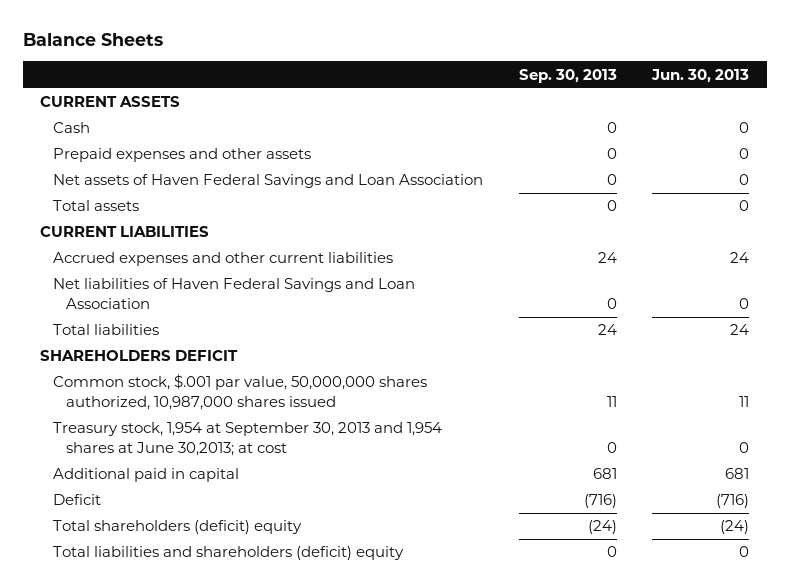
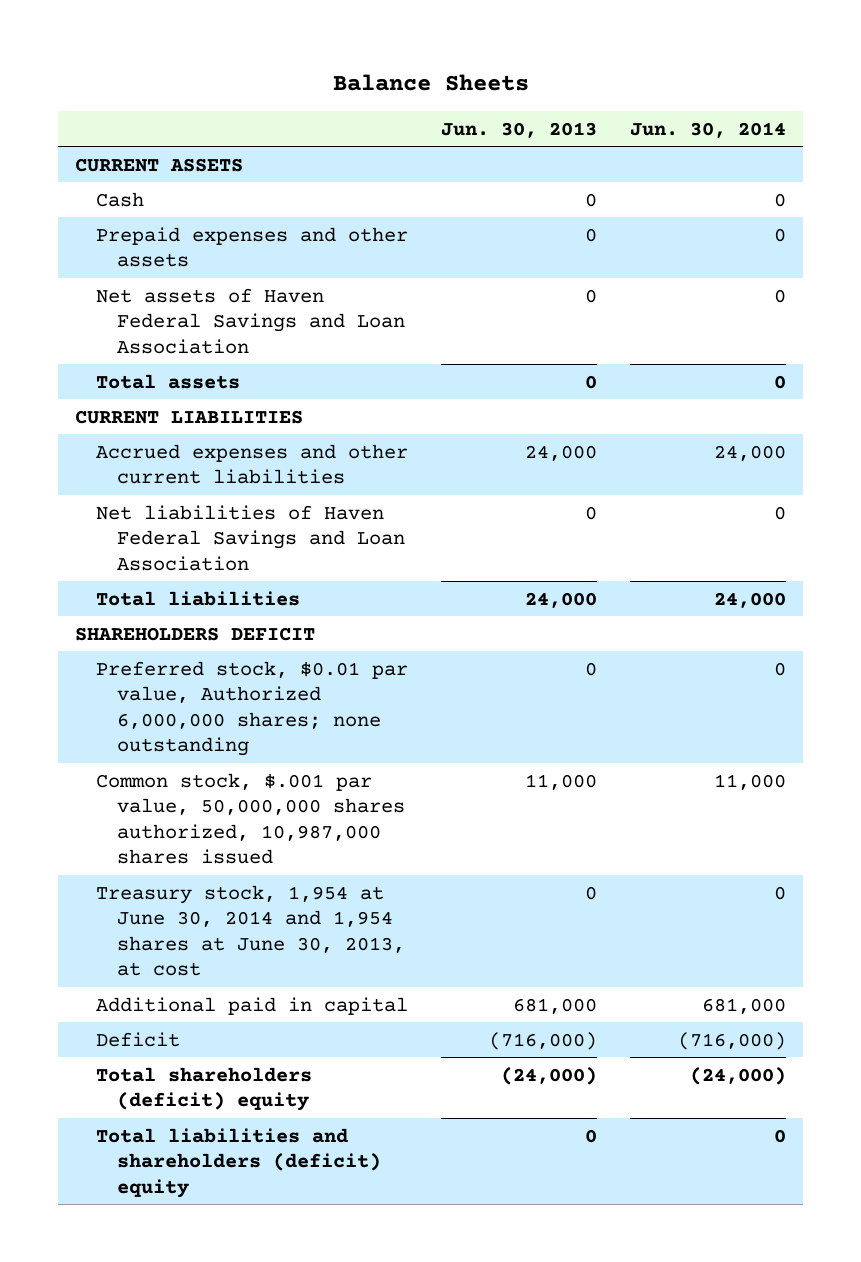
- | Sep. 30, 2013 | Jun. 30, 2013
+ | Jun. 30, 2013 | Jun. 30, 2014
- Accrued expenses and other current liabilities | 24 | 24
+ Accrued expenses and other current liabilities | 24,000 | 24,000
- Total liabilities | 24 | 24
+ Total liabilities | 24,000 | 24,000
- Common stock, $.001 par value, 50,000,000 shares authorized, 10,987,000 shares issued | 11 | 11
- Treasury stock, 1,954 at September 30, 2013 and 1,954 shares at June 30,2013; at cost | 0 | 0
- Additional paid in capital | 681 | 681
- Deficit | (716) | (716)
- Total shareholders (deficit) equity | (24) | (24)
+ Preferred stock, $0.01 par value, Authorized 6,000,000 shares; none outstanding | 0 | 0
+ Common stock, $.001 par value, 50,000,000 shares authorized, 10,987,000 shares issued | 11,000 | 11,000
+ Treasury stock, 1,954 at June 30, 2014 and 1,954 shares at June 30, 2013, at cost | 0 | 0
+ Additional paid in capital | 681,000 | 681,000
+ Deficit | (716,000) | (716,000)
+ Total shareholders (deficit) equity | (24,000) | (24,000)

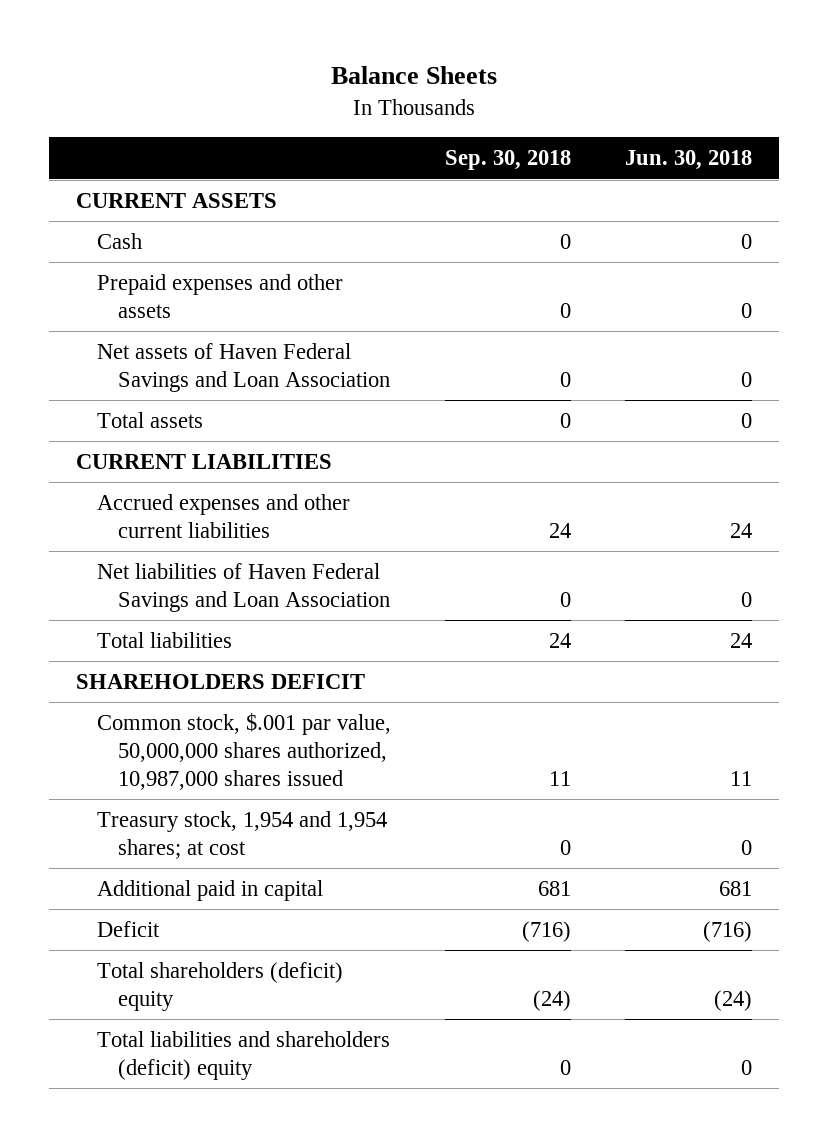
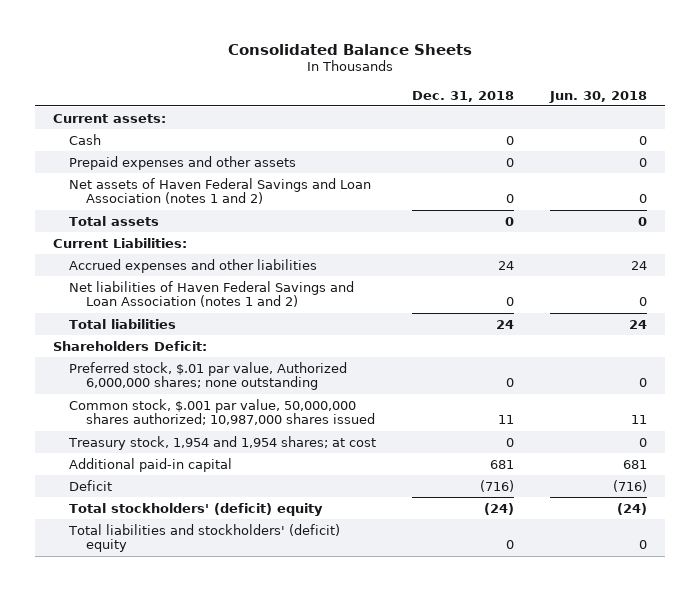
- Balance Sheets
+ Consolidated Balance Sheets
- | Sep. 30, 2018 | Jun. 30, 2018
+ | Dec. 31, 2018 | Jun. 30, 2018
- CURRENT ASSETS
+ Current assets:
- Net assets of Haven Federal Savings and Loan Association | 0 | 0
+ Net assets of Haven Federal Savings and Loan Association (notes 1 and 2) | 0 | 0
- CURRENT LIABILITIES
- Accrued expenses and other current liabilities | 24 | 24
- Net liabilities of Haven Federal Savings and Loan Association | 0 | 0
+ Current Liabilities:
+ Accrued expenses and other liabilities | 24 | 24
+ Net liabilities of Haven Federal Savings and Loan Association (notes 1 and 2) | 0 | 0
- SHAREHOLDERS DEFICIT
- Common stock, $.001 par value, 50,000,000 shares authorized, 10,987,000 shares issued | 11 | 11
+ Shareholders Deficit:
+ Preferred stock, $.01 par value, Authorized 6,000,000 shares; none outstanding | 0 | 0
+ Common stock, $.001 par value, 50,000,000 shares authorized; 10,987,000 shares issued | 11 | 11
- Additional paid in capital | 681 | 681
+ Additional paid-in capital | 681 | 681
- Total shareholders (deficit) equity | (24) | (24)
- Total liabilities and shareholders (deficit) equity | 0 | 0
+ Total stockholders' (deficit) equity | (24) | (24)
+ Total liabilities and stockholders' (deficit) equity | 0 | 0

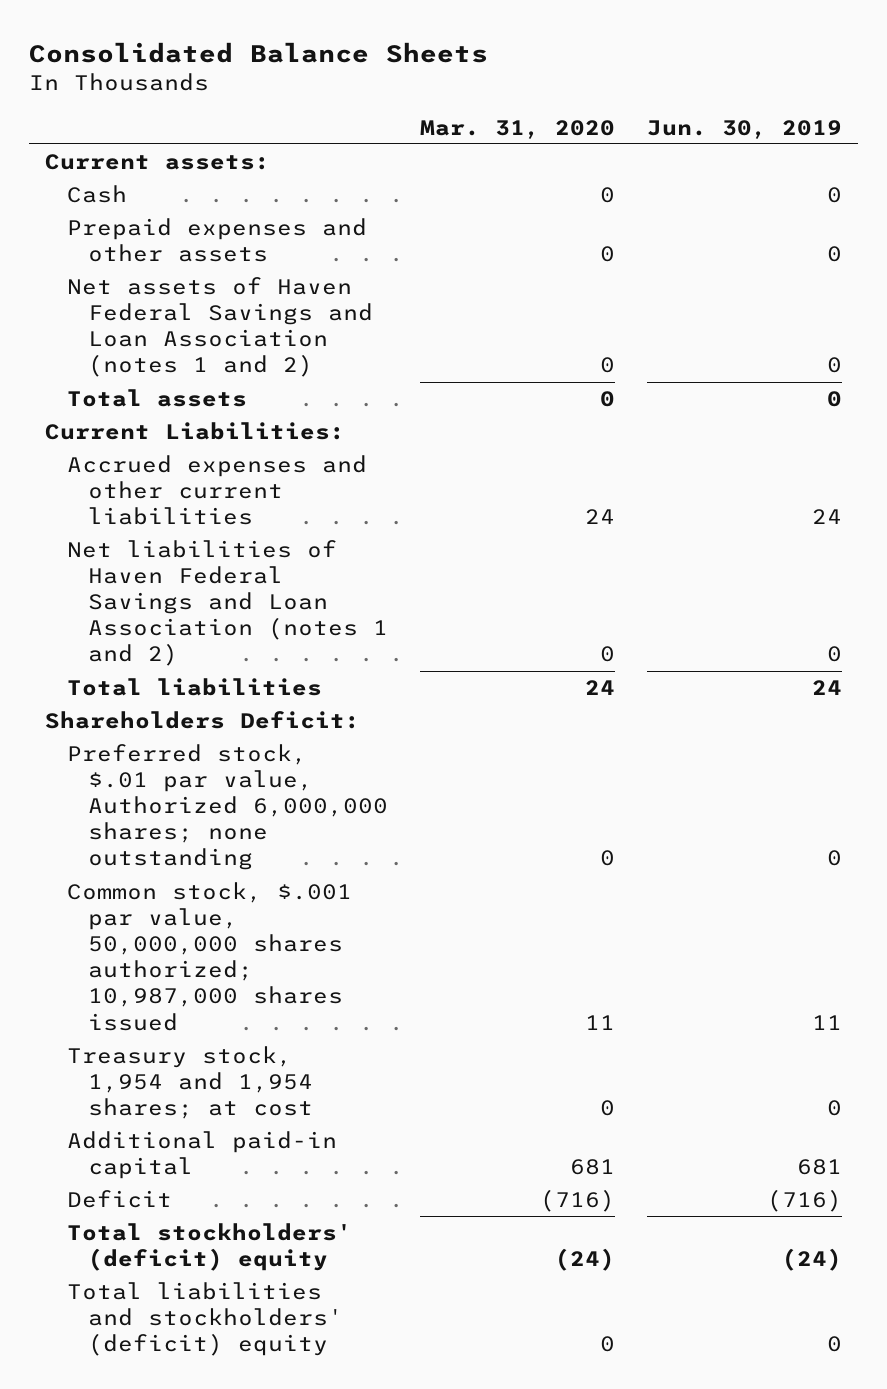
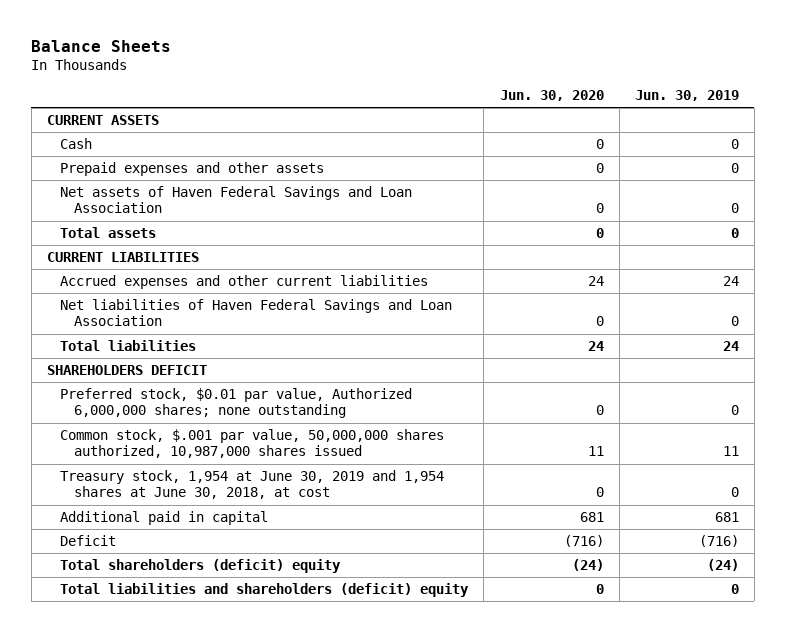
- Consolidated Balance Sheets
+ Balance Sheets
- | Mar. 31, 2020 | Jun. 30, 2019
+ | Jun. 30, 2020 | Jun. 30, 2019
- Current assets:
+ CURRENT ASSETS
- Net assets of Haven Federal Savings and Loan Association (notes 1 and 2) | 0 | 0
+ Net assets of Haven Federal Savings and Loan Association | 0 | 0
- Current Liabilities:
+ CURRENT LIABILITIES
- Net liabilities of Haven Federal Savings and Loan Association (notes 1 and 2) | 0 | 0
+ Net liabilities of Haven Federal Savings and Loan Association | 0 | 0
- Shareholders Deficit:
- Preferred stock, $.01 par value, Authorized 6,000,000 shares; none outstanding | 0 | 0
- Common stock, $.001 par value, 50,000,000 shares authorized; 10,987,000 shares issued | 11 | 11
- Treasury stock, 1,954 and 1,954 shares; at cost | 0 | 0
- Additional paid-in capital | 681 | 681
+ SHAREHOLDERS DEFICIT
+ Preferred stock, $0.01 par value, Authorized 6,000,000 shares; none outstanding | 0 | 0
+ Common stock, $.001 par value, 50,000,000 shares authorized, 10,987,000 shares issued | 11 | 11
+ Treasury stock, 1,954 at June 30, 2019 and 1,954 shares at June 30, 2018, at cost | 0 | 0
+ Additional paid in capital | 681 | 681
- Total stockholders' (deficit) equity | (24) | (24)
- Total liabilities and stockholders' (deficit) equity | 0 | 0
+ Total shareholders (deficit) equity | (24) | (24)
+ Total liabilities and shareholders (deficit) equity | 0 | 0

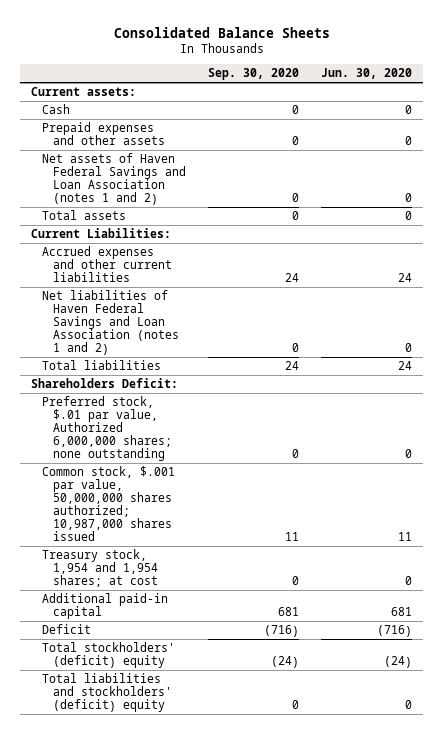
- Balance Sheets
+ Consolidated Balance Sheets
- | Jun. 30, 2020 | Jun. 30, 2019
+ | Sep. 30, 2020 | Jun. 30, 2020
- CURRENT ASSETS
+ Current assets:
- Net assets of Haven Federal Savings and Loan Association | 0 | 0
+ Net assets of Haven Federal Savings and Loan Association (notes 1 and 2) | 0 | 0
- CURRENT LIABILITIES
+ Current Liabilities:
- Net liabilities of Haven Federal Savings and Loan Association | 0 | 0
+ Net liabilities of Haven Federal Savings and Loan Association (notes 1 and 2) | 0 | 0
- SHAREHOLDERS DEFICIT
- Preferred stock, $0.01 par value, Authorized 6,000,000 shares; none outstanding | 0 | 0
- Common stock, $.001 par value, 50,000,000 shares authorized, 10,987,000 shares issued | 11 | 11
- Treasury stock, 1,954 at June 30, 2019 and 1,954 shares at June 30, 2018, at cost | 0 | 0
- Additional paid in capital | 681 | 681
+ Shareholders Deficit:
+ Preferred stock, $.01 par value, Authorized 6,000,000 shares; none outstanding | 0 | 0
+ Common stock, $.001 par value, 50,000,000 shares authorized; 10,987,000 shares issued | 11 | 11
+ Treasury stock, 1,954 and 1,954 shares; at cost | 0 | 0
+ Additional paid-in capital | 681 | 681
- Total shareholders (deficit) equity | (24) | (24)
- Total liabilities and shareholders (deficit) equity | 0 | 0
+ Total stockholders' (deficit) equity | (24) | (24)
+ Total liabilities and stockholders' (deficit) equity | 0 | 0

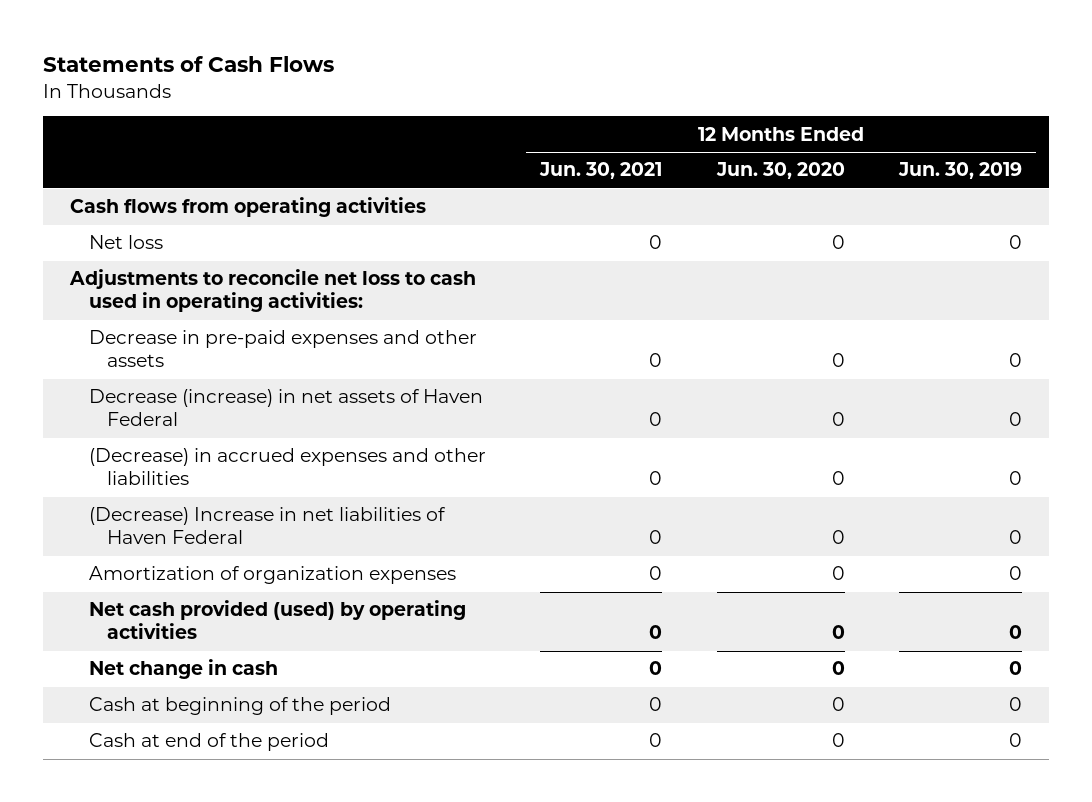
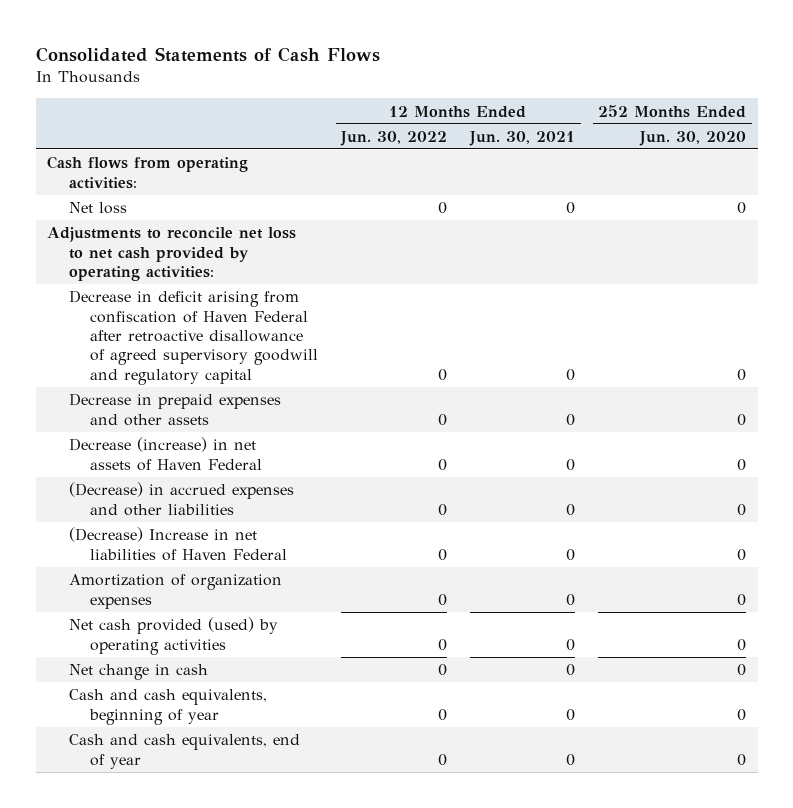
- Statements of Cash Flows
+ Consolidated Statements of Cash Flows
- | 12 Months Ended Jun. 30, 2021 | 12 Months Ended Jun. 30, 2020 | 12 Months Ended Jun. 30, 2019
+ | 12 Months Ended Jun. 30, 2022 | 12 Months Ended Jun. 30, 2021 | 252 Months Ended Jun. 30, 2020
- Cash flows from operating activities
+ Cash flows from operating activities:
- Adjustments to reconcile net loss to cash used in operating activities:
- Decrease in pre-paid expenses and other assets | 0 | 0 | 0
+ Adjustments to reconcile net loss to net cash provided by operating activities:
+ Decrease in deficit arising from confiscation of Haven Federal after retroactive disallowance of agreed supervisory goodwill and regulatory capital | 0 | 0 | 0
+ Decrease in prepaid expenses and other assets | 0 | 0 | 0
- Cash at beginning of the period | 0 | 0 | 0
- Cash at end of the period | 0 | 0 | 0
+ Cash and cash equivalents, beginning of year | 0 | 0 | 0
+ Cash and cash equivalents, end of year | 0 | 0 | 0

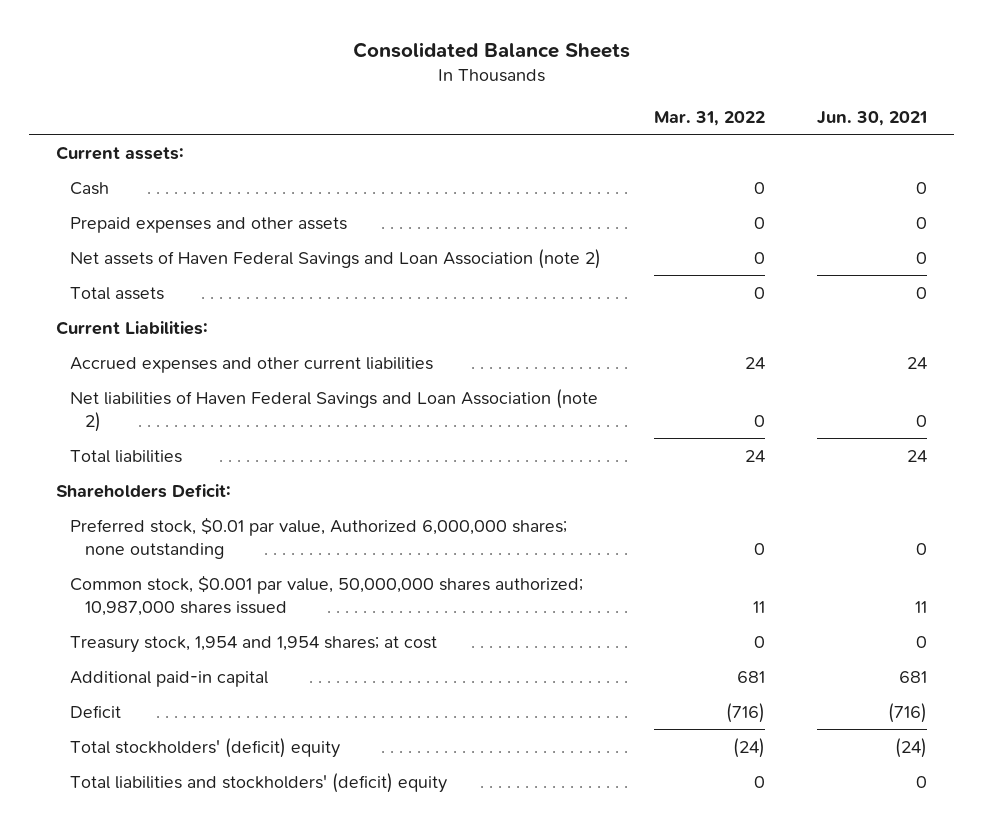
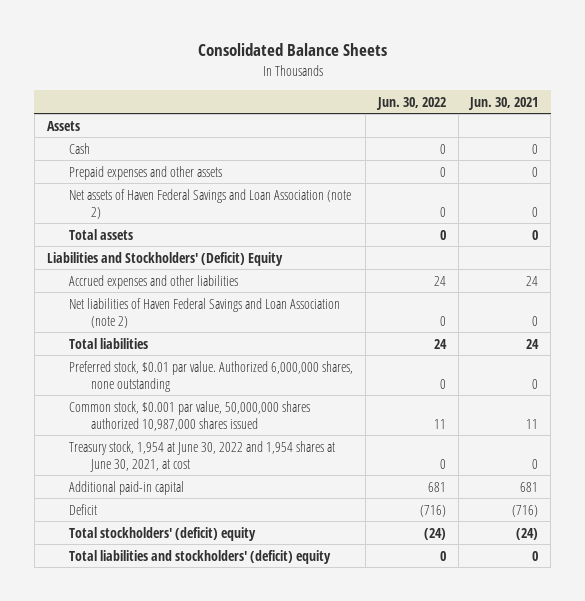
- | Mar. 31, 2022 | Jun. 30, 2021
+ | Jun. 30, 2022 | Jun. 30, 2021
- Current assets:
+ Assets
- Current Liabilities:
- Accrued expenses and other current liabilities | 24 | 24
+ Liabilities and Stockholders' (Deficit) Equity
+ Accrued expenses and other liabilities | 24 | 24
- Shareholders Deficit:
- Preferred stock, $0.01 par value, Authorized 6,000,000 shares; none outstanding | 0 | 0
- Common stock, $0.001 par value, 50,000,000 shares authorized; 10,987,000 shares issued | 11 | 11
- Treasury stock, 1,954 and 1,954 shares; at cost | 0 | 0
+ Preferred stock, $0.01 par value. Authorized 6,000,000 shares, none outstanding | 0 | 0
+ Common stock, $0.001 par value, 50,000,000 shares authorized 10,987,000 shares issued | 11 | 11
+ Treasury stock, 1,954 at June 30, 2022 and 1,954 shares at June 30, 2021, at cost | 0 | 0

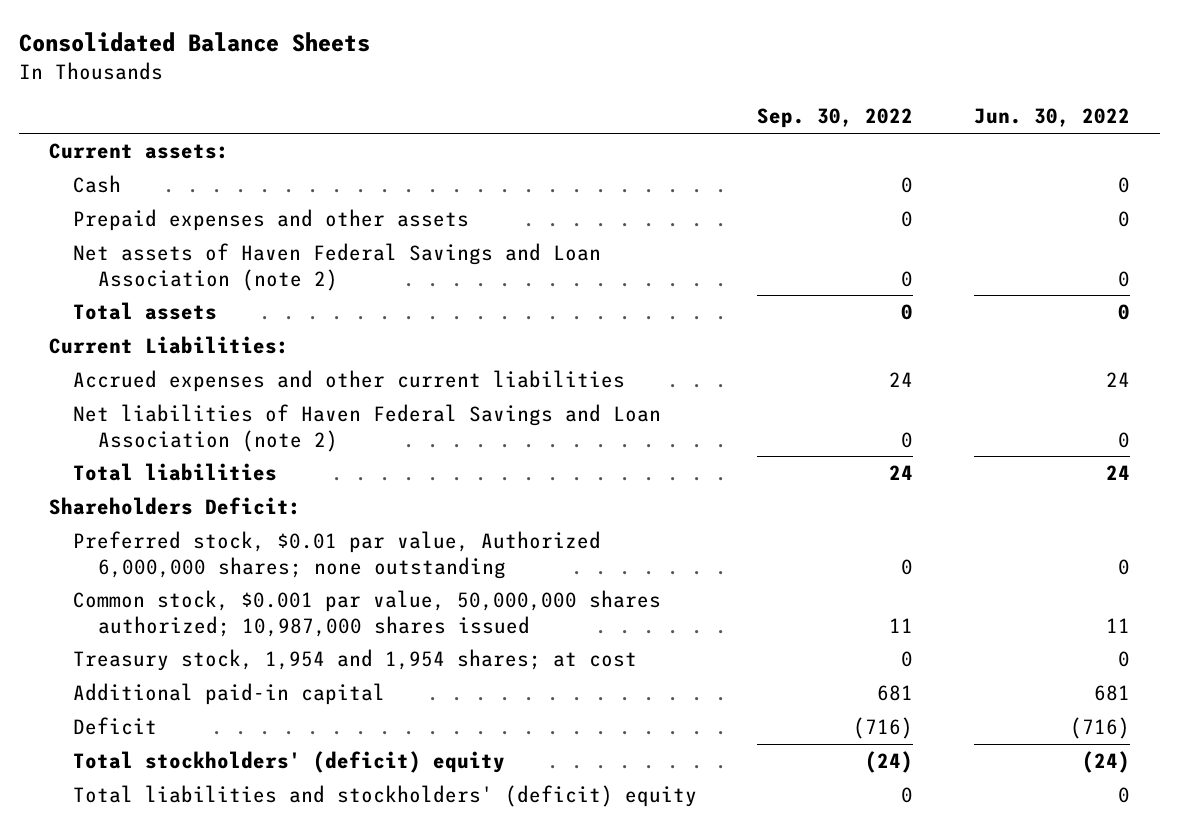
- | Jun. 30, 2022 | Jun. 30, 2021
+ | Sep. 30, 2022 | Jun. 30, 2022
- Assets
+ Current assets:
- Liabilities and Stockholders' (Deficit) Equity
- Accrued expenses and other liabilities | 24 | 24
+ Current Liabilities:
+ Accrued expenses and other current liabilities | 24 | 24
- Preferred stock, $0.01 par value. Authorized 6,000,000 shares, none outstanding | 0 | 0
- Common stock, $0.001 par value, 50,000,000 shares authorized 10,987,000 shares issued | 11 | 11
- Treasury stock, 1,954 at June 30, 2022 and 1,954 shares at June 30, 2021, at cost | 0 | 0
+ Shareholders Deficit:
+ Preferred stock, $0.01 par value, Authorized 6,000,000 shares; none outstanding | 0 | 0
+ Common stock, $0.001 par value, 50,000,000 shares authorized; 10,987,000 shares issued | 11 | 11
+ Treasury stock, 1,954 and 1,954 shares; at cost | 0 | 0

